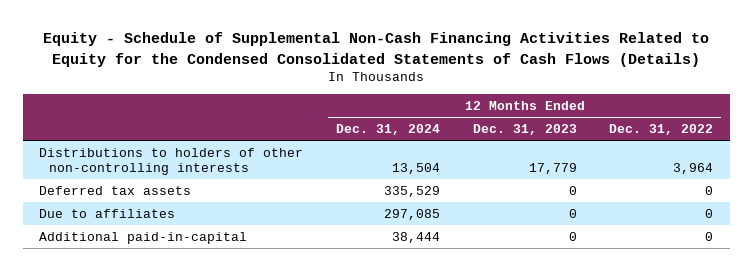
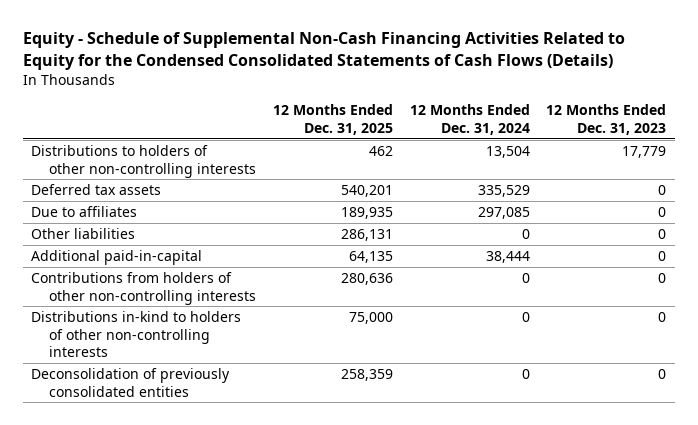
- | 12 Months Ended Dec. 31, 2024 | 12 Months Ended Dec. 31, 2023 | 12 Months Ended Dec. 31, 2022
+ | 12 Months Ended Dec. 31, 2025 | 12 Months Ended Dec. 31, 2024 | 12 Months Ended Dec. 31, 2023
+ Other liabilities | 286,131 | 0 | 0
+ Contributions from holders of other non-controlling interests | 280,636 | 0 | 0
+ Distributions in-kind to holders of other non-controlling interests | 75,000 | 0 | 0
+ Deconsolidation of previously consolidated entities | 258,359 | 0 | 0

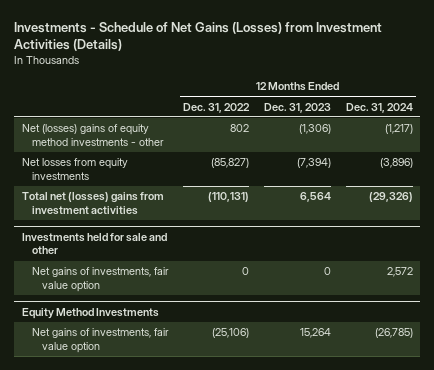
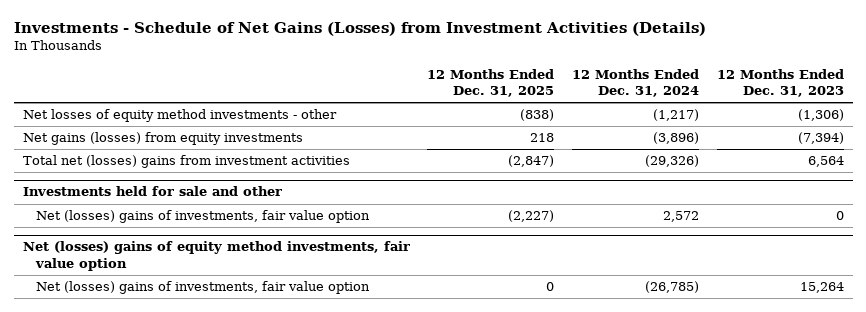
- | 12 Months Ended Dec. 31, 2022 | 12 Months Ended Dec. 31, 2023 | 12 Months Ended Dec. 31, 2024
+ | 12 Months Ended Dec. 31, 2025 | 12 Months Ended Dec. 31, 2024 | 12 Months Ended Dec. 31, 2023
- Net (losses) gains of equity method investments - other | 802 | (1,306) | (1,217)
- Net losses from equity investments | (85,827) | (7,394) | (3,896)
+ Net losses of equity method investments - other | (838) | (1,217) | (1,306)
+ Net gains (losses) from equity investments | 218 | (3,896) | (7,394)
@ Investments held for sale and other
- Net gains of investments, fair value option | 0 | 0 | 2,572
- Equity Method Investments
- Net gains of investments, fair value option | (25,106) | 15,264 | (26,785)
@ Investments held for sale and other
+ Net (losses) gains of investments, fair value option | (2,227) | 2,572 | 0
+ Net (losses) gains of equity method investments, fair value option
+ Net (losses) gains of investments, fair value option | 0 | (26,785) | 15,264

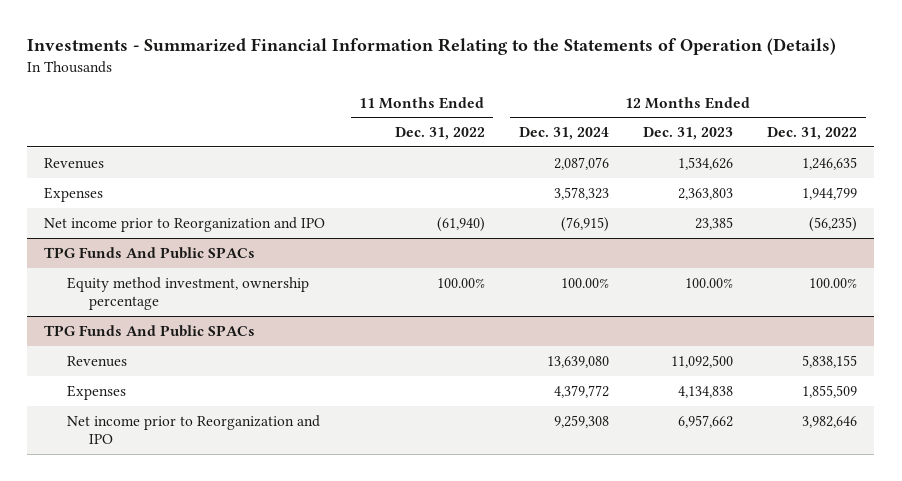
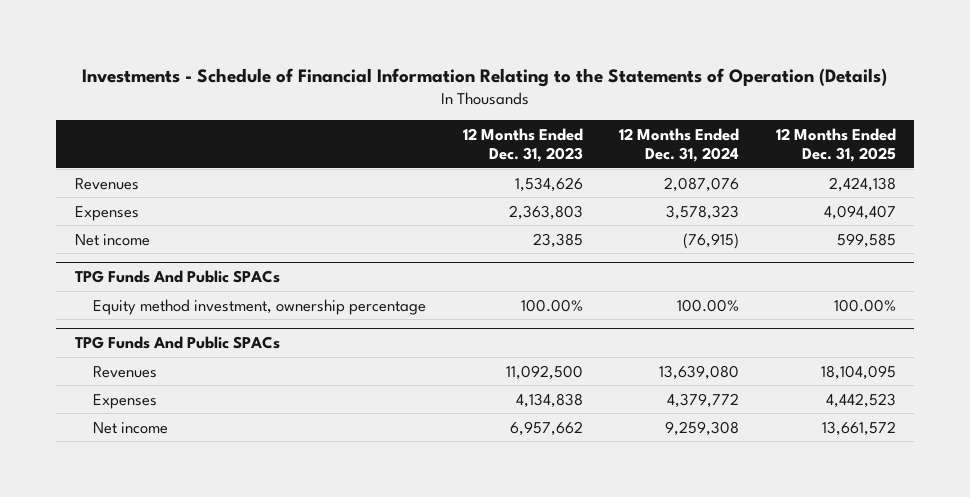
- Investments - Summarized Financial Information Relating to the Statements of Operation (Details)
+ Investments - Schedule of Financial Information Relating to the Statements of Operation (Details)
- | 11 Months Ended Dec. 31, 2022 | 12 Months Ended Dec. 31, 2024 | 12 Months Ended Dec. 31, 2023 | 12 Months Ended Dec. 31, 2022
+ | 12 Months Ended Dec. 31, 2023 | 12 Months Ended Dec. 31, 2024 | 12 Months Ended Dec. 31, 2025
- Net income prior to Reorganization and IPO | (61,940) | (76,915) | 23,385 | (56,235)
+ Net income | 23,385 | (76,915) | 599,585
@ TPG Funds And Public SPACs
- Net income prior to Reorganization and IPO | | 9,259,308 | 6,957,662 | 3,982,646
+ Net income | 6,957,662 | 9,259,308 | 13,661,572

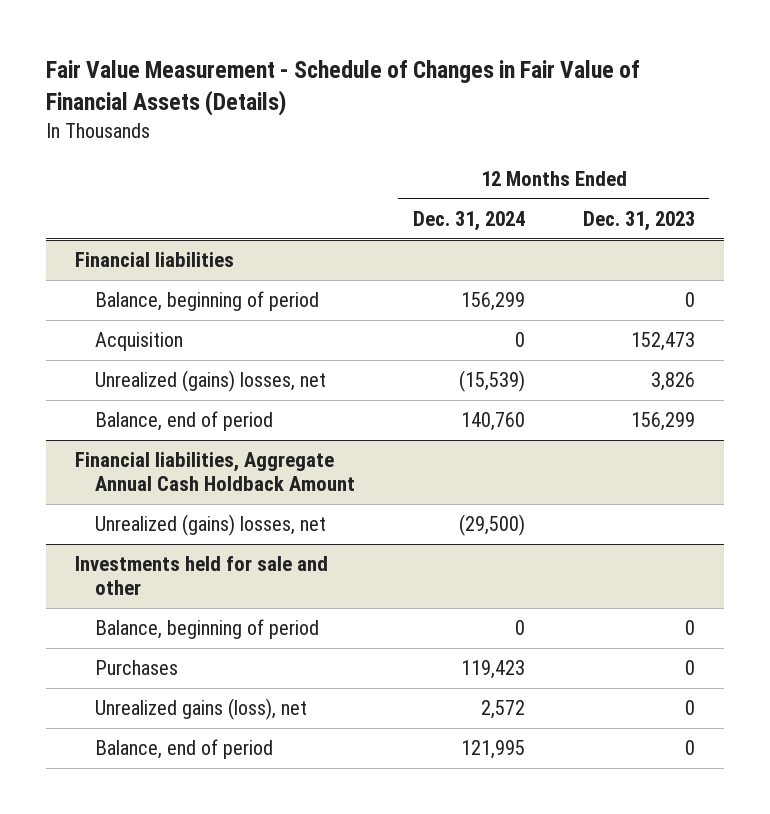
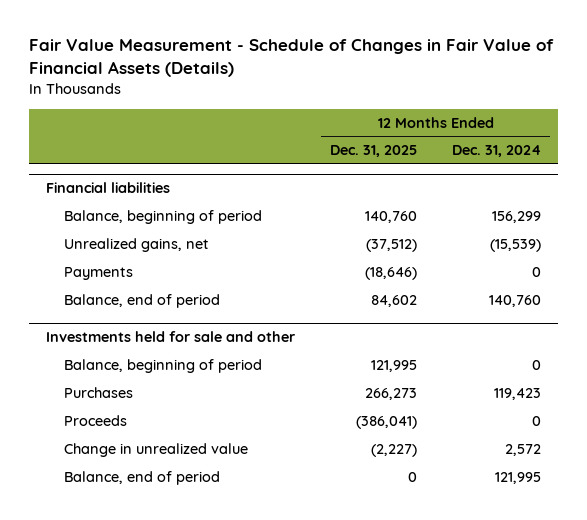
- | 12 Months Ended Dec. 31, 2024 | 12 Months Ended Dec. 31, 2023
+ | 12 Months Ended Dec. 31, 2025 | 12 Months Ended Dec. 31, 2024
@ Financial liabilities
- Acquisition | 0 | 152,473
- Unrealized (gains) losses, net | (15,539) | 3,826
+ Unrealized gains, net | (37,512) | (15,539)
+ Payments | (18,646) | 0
- Financial liabilities, Aggregate Annual Cash Holdback Amount
- Unrealized (gains) losses, net | (29,500) |
@ Investments held for sale and other
- Unrealized gains (loss), net | 2,572 | 0
+ Proceeds | (386,041) | 0
+ Change in unrealized value | (2,227) | 2,572

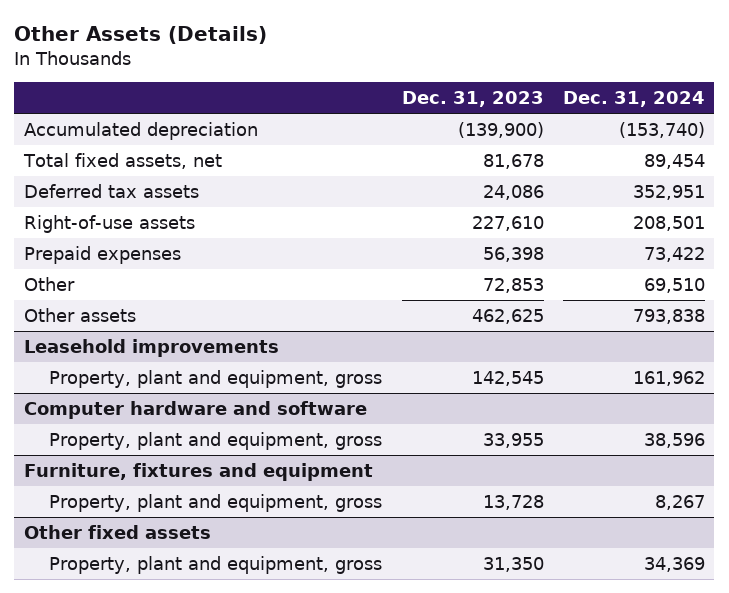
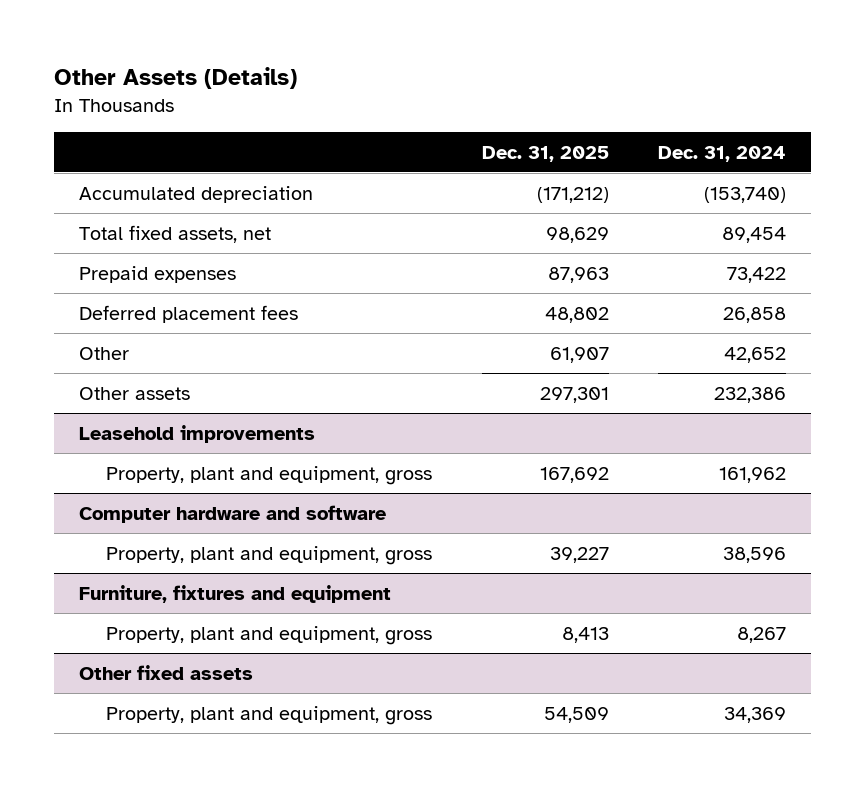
- | Dec. 31, 2023 | Dec. 31, 2024
+ | Dec. 31, 2025 | Dec. 31, 2024
- Deferred tax assets | 24,086 | 352,951
- Right-of-use assets | 227,610 | 208,501
- Other | 72,853 | 69,510
- Other assets | 462,625 | 793,838
+ Deferred placement fees | 48,802 | 26,858
+ Other | 61,907 | 42,652
+ Other assets | 297,301 | 232,386

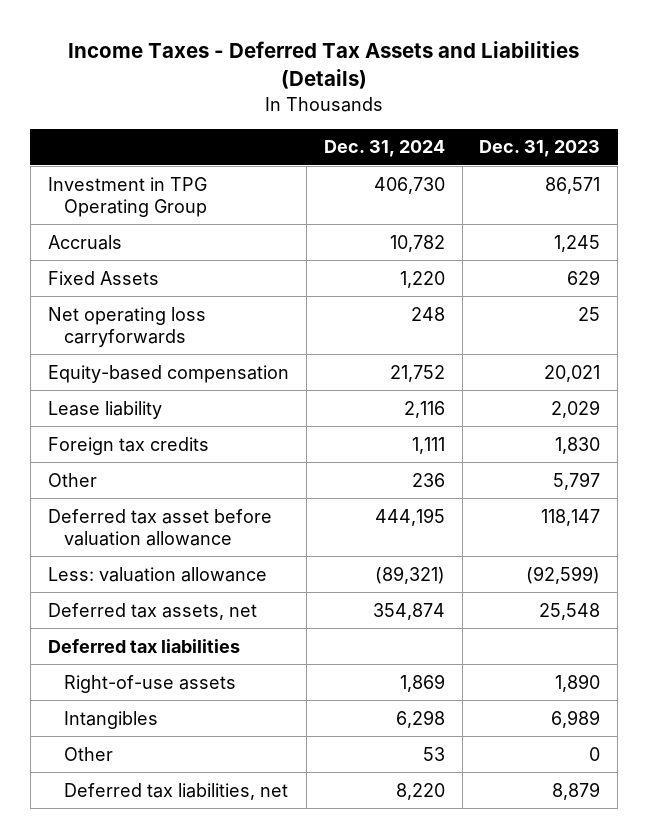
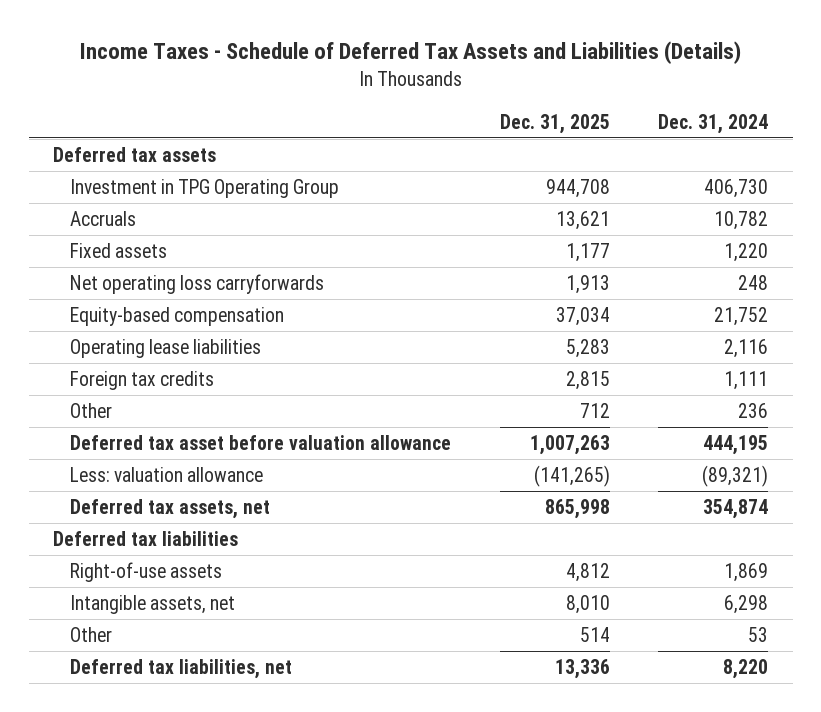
- Income Taxes - Deferred Tax Assets and Liabilities (Details)
+ Income Taxes - Schedule of Deferred Tax Assets and Liabilities (Details)
- | Dec. 31, 2024 | Dec. 31, 2023
+ | Dec. 31, 2025 | Dec. 31, 2024
+ Deferred tax assets
- Fixed Assets | 1,220 | 629
+ Fixed assets | 1,177 | 1,220
- Lease liability | 2,116 | 2,029
+ Operating lease liabilities | 5,283 | 2,116
- Intangibles | 6,298 | 6,989
+ Intangible assets, net | 8,010 | 6,298

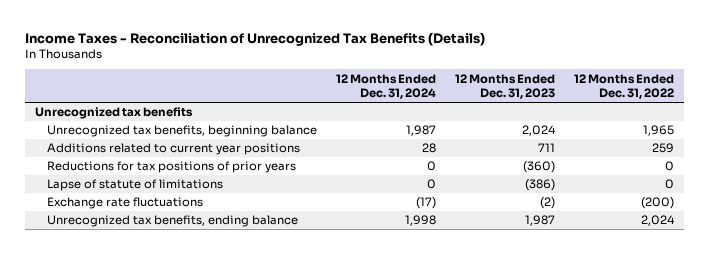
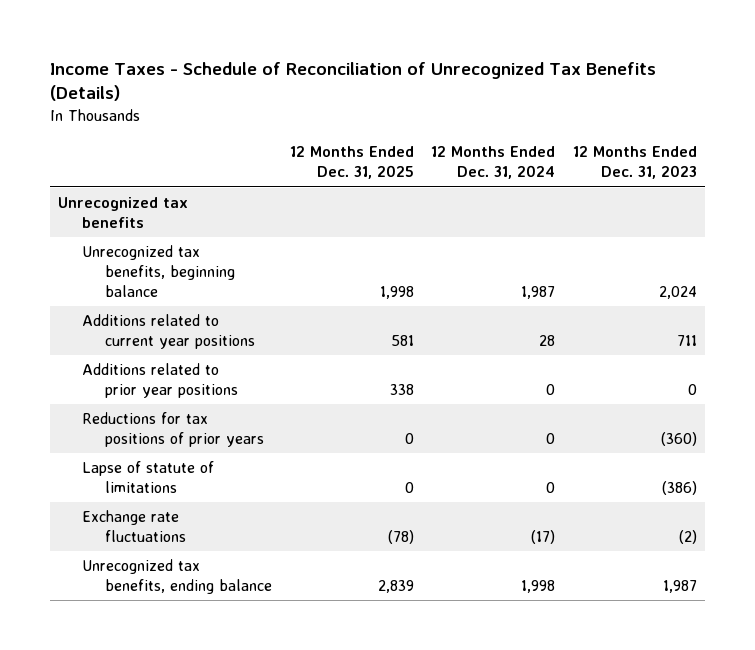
- Income Taxes - Reconciliation of Unrecognized Tax Benefits (Details)
+ Income Taxes - Schedule of Reconciliation of Unrecognized Tax Benefits (Details)
- | 12 Months Ended Dec. 31, 2024 | 12 Months Ended Dec. 31, 2023 | 12 Months Ended Dec. 31, 2022
+ | 12 Months Ended Dec. 31, 2025 | 12 Months Ended Dec. 31, 2024 | 12 Months Ended Dec. 31, 2023
+ Additions related to prior year positions | 338 | 0 | 0

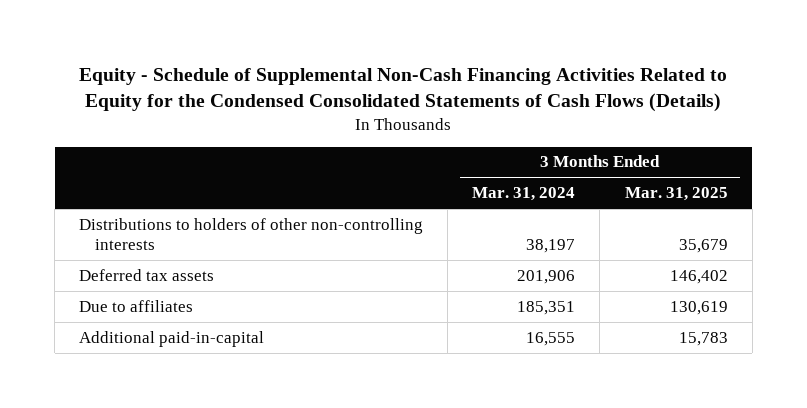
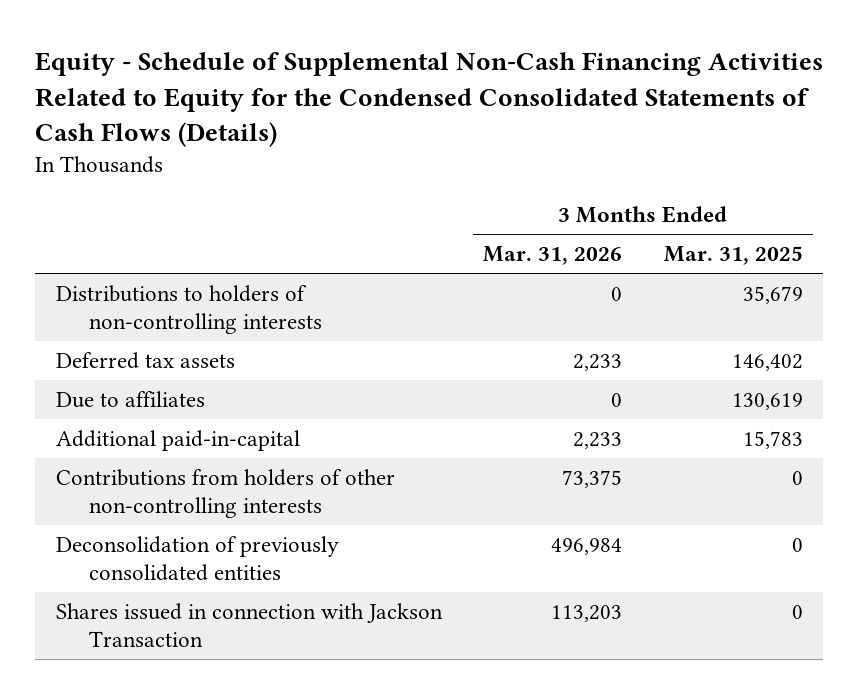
- | 3 Months Ended Mar. 31, 2024 | 3 Months Ended Mar. 31, 2025
+ | 3 Months Ended Mar. 31, 2026 | 3 Months Ended Mar. 31, 2025
- Distributions to holders of other non-controlling interests | 38,197 | 35,679
+ Distributions to holders of non-controlling interests | 0 | 35,679
+ Contributions from holders of other non-controlling interests | 73,375 | 0
+ Deconsolidation of previously consolidated entities | 496,984 | 0
+ Shares issued in connection with Jackson Transaction | 113,203 | 0

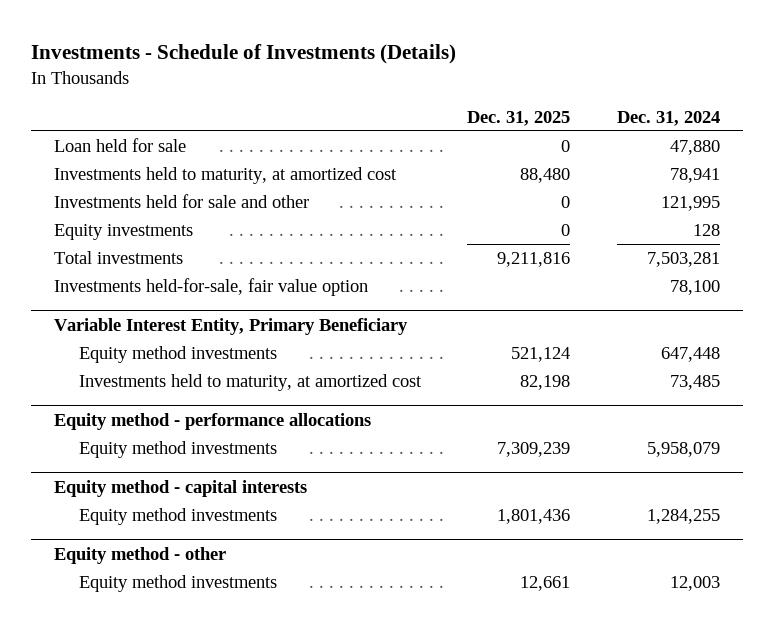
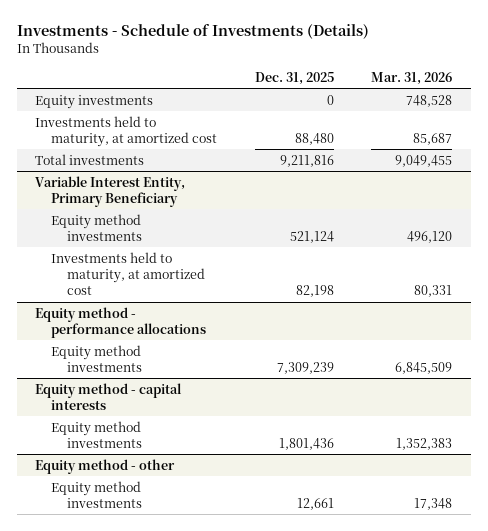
- | Dec. 31, 2025 | Dec. 31, 2024
+ | Dec. 31, 2025 | Mar. 31, 2026
- Loan held for sale | 0 | 47,880
- Investments held for sale and other | 0 | 121,995
moved down: Investments held to maturity, at amortized cost | 88,480 | 85,687
- Investments held-for-sale, fair value option | | 78,100

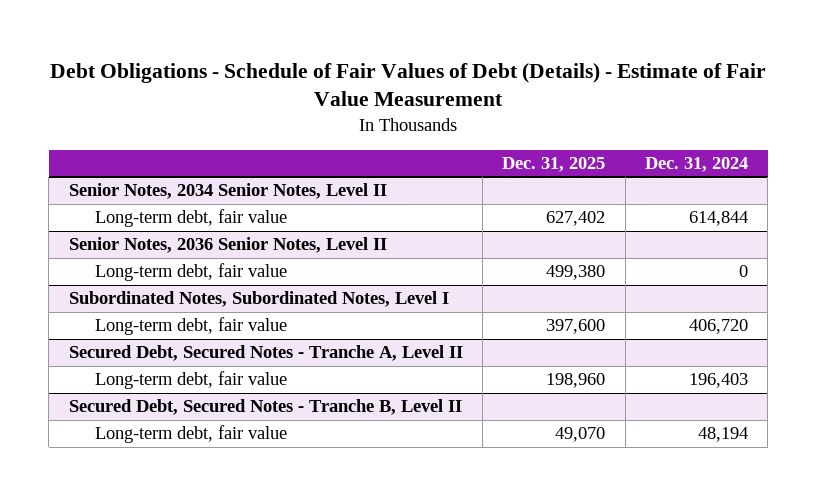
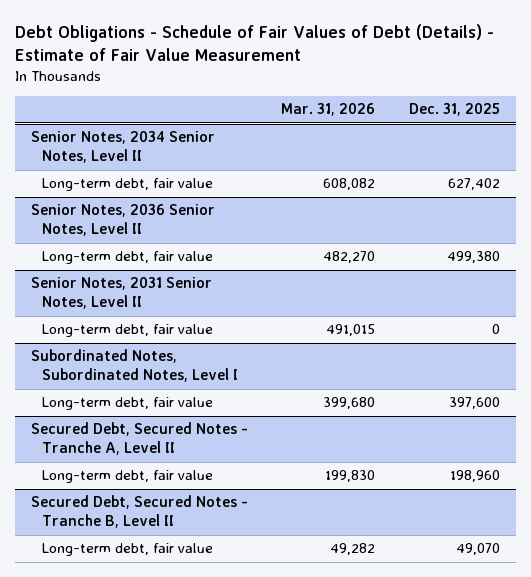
- | Dec. 31, 2025 | Dec. 31, 2024
+ | Mar. 31, 2026 | Dec. 31, 2025
+ Senior Notes, 2031 Senior Notes, Level II
+ Long-term debt, fair value | 491,015 | 0

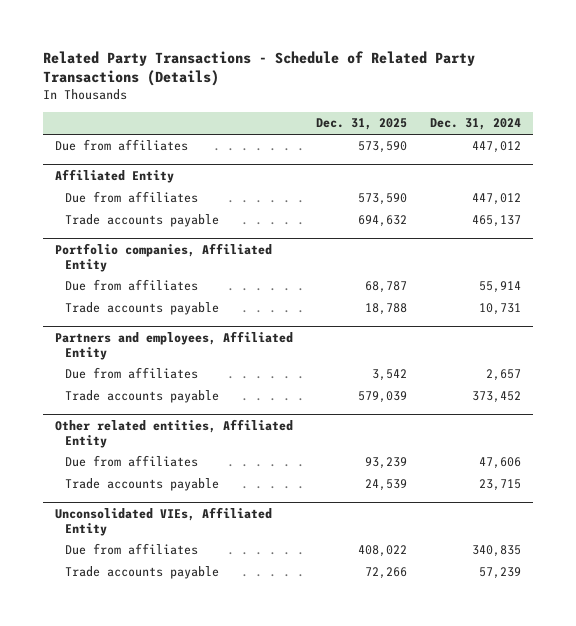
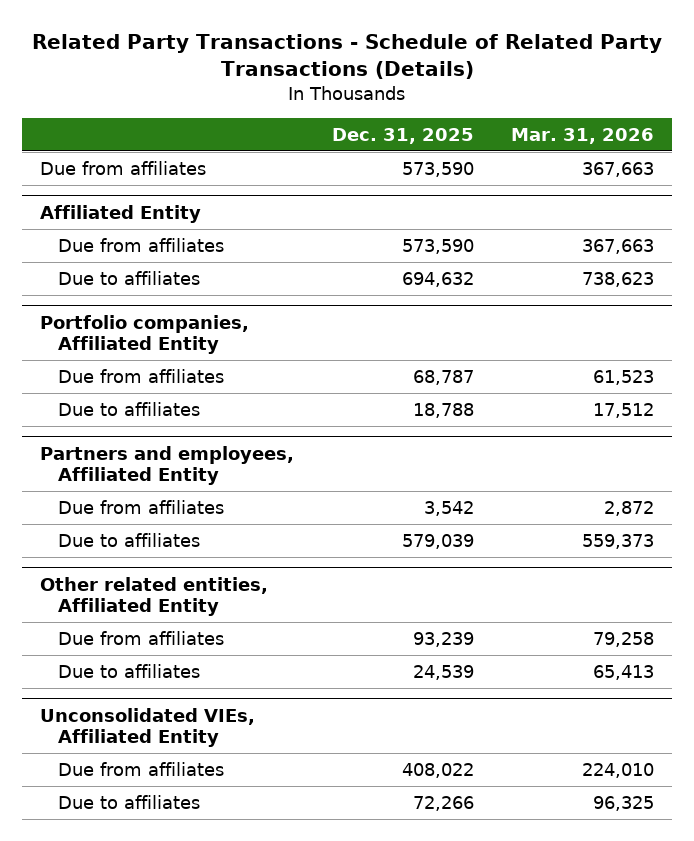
- | Dec. 31, 2025 | Dec. 31, 2024
+ | Dec. 31, 2025 | Mar. 31, 2026
@ Affiliated Entity
- Trade accounts payable | 694,632 | 465,137
+ Due to affiliates | 694,632 | 738,623
@ Portfolio companies, Affiliated Entity
- Trade accounts payable | 18,788 | 10,731
+ Due to affiliates | 18,788 | 17,512
@ Partners and employees, Affiliated Entity
- Trade accounts payable | 579,039 | 373,452
+ Due to affiliates | 579,039 | 559,373
@ Other related entities, Affiliated Entity
- Trade accounts payable | 24,539 | 23,715
+ Due to affiliates | 24,539 | 65,413
@ Unconsolidated VIEs, Affiliated Entity
- Trade accounts payable | 72,266 | 57,239
+ Due to affiliates | 72,266 | 96,325

